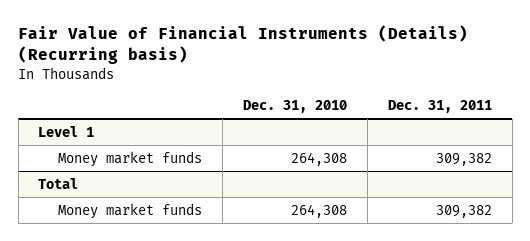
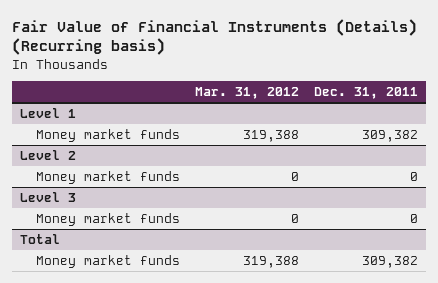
- | Dec. 31, 2010 | Dec. 31, 2011
+ | Mar. 31, 2012 | Dec. 31, 2011
+ Level 2
+ Money market funds | 0 | 0
+ Level 3
+ Money market funds | 0 | 0

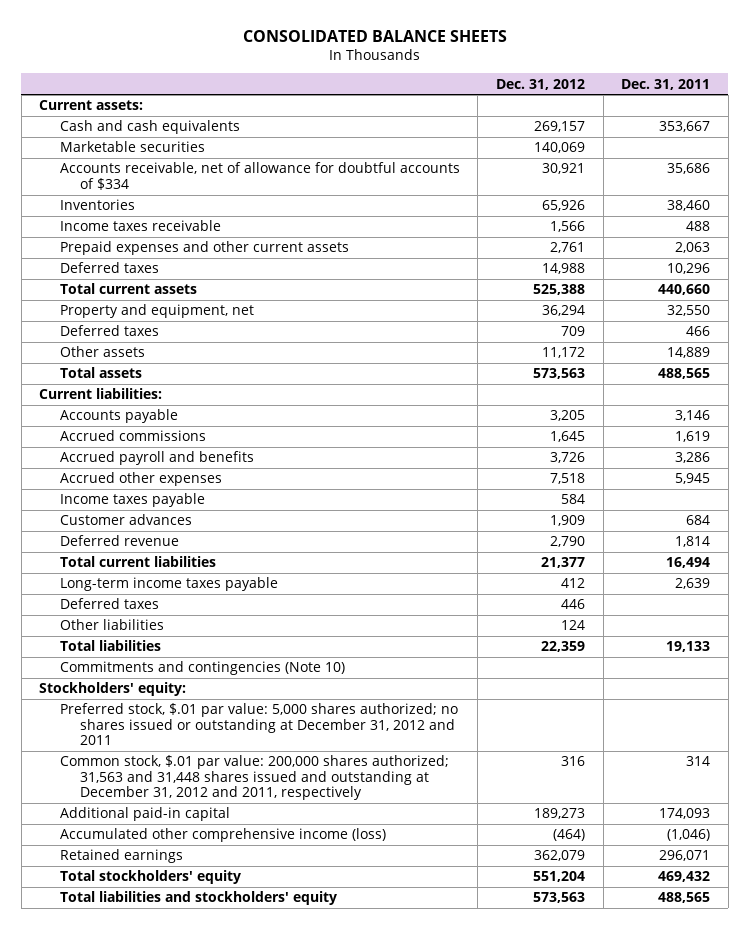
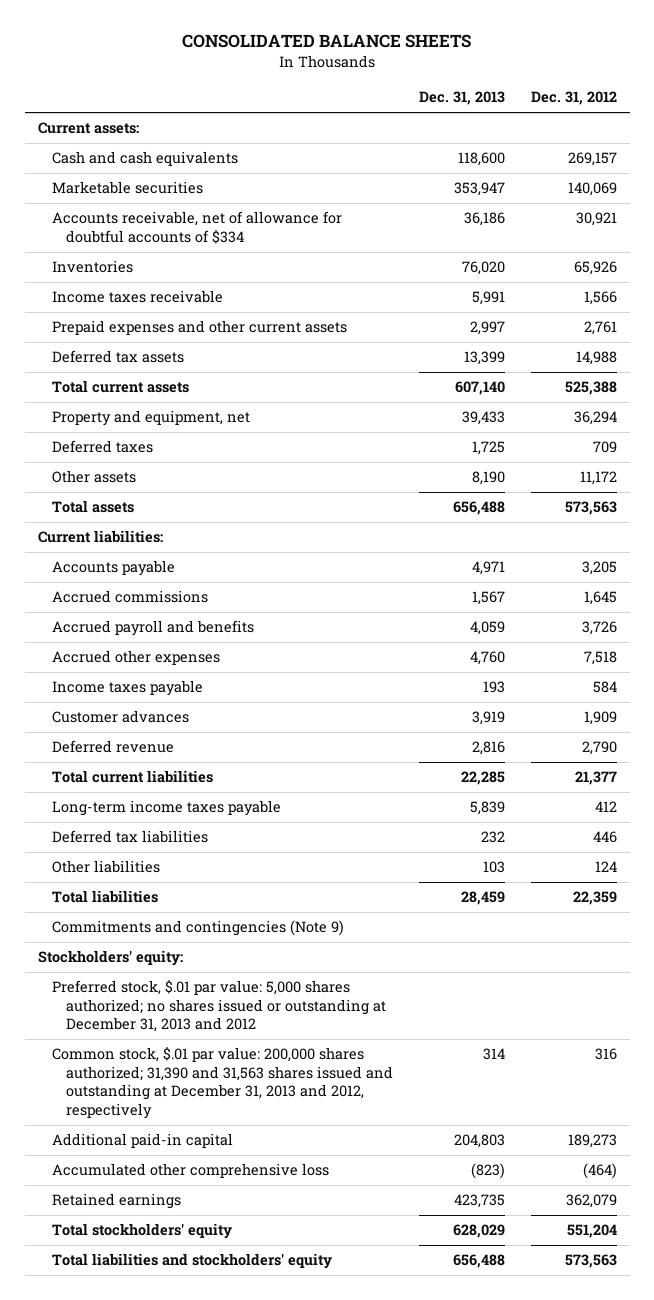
- | Dec. 31, 2012 | Dec. 31, 2011
+ | Dec. 31, 2013 | Dec. 31, 2012
- Deferred taxes | 14,988 | 10,296
+ Deferred tax assets | 13,399 | 14,988
- Deferred taxes | 446 |
+ Deferred tax liabilities | 232 | 446
- Commitments and contingencies (Note 10)
+ Commitments and contingencies (Note 9)
- Preferred stock, $.01 par value: 5,000 shares authorized; no shares issued or outstanding at December 31, 2012 and 2011
- Common stock, $.01 par value: 200,000 shares authorized; 31,563 and 31,448 shares issued and outstanding at December 31, 2012 and 2011, respectively | 316 | 314
+ Preferred stock, $.01 par value: 5,000 shares authorized; no shares issued or outstanding at December 31, 2013 and 2012
+ Common stock, $.01 par value: 200,000 shares authorized; 31,390 and 31,563 shares issued and outstanding at December 31, 2013 and 2012, respectively | 314 | 316
- Accumulated other comprehensive income (loss) | (464) | (1,046)
+ Accumulated other comprehensive loss | (823) | (464)

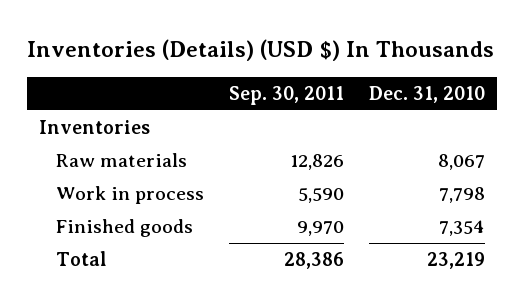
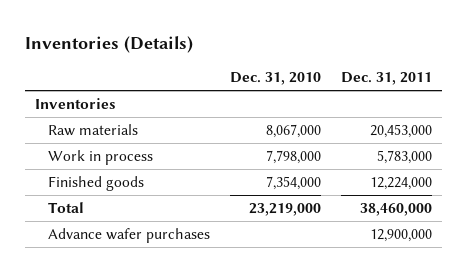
- Inventories (Details) (USD $) In Thousands
+ Inventories (Details)
- | Sep. 30, 2011 | Dec. 31, 2010
+ | Dec. 31, 2010 | Dec. 31, 2011
- Raw materials | 12,826 | 8,067
- Work in process | 5,590 | 7,798
- Finished goods | 9,970 | 7,354
- Total | 28,386 | 23,219
+ Raw materials | 8,067,000 | 20,453,000
+ Work in process | 7,798,000 | 5,783,000
+ Finished goods | 7,354,000 | 12,224,000
+ Total | 23,219,000 | 38,460,000
+ Advance wafer purchases | | 12,900,000

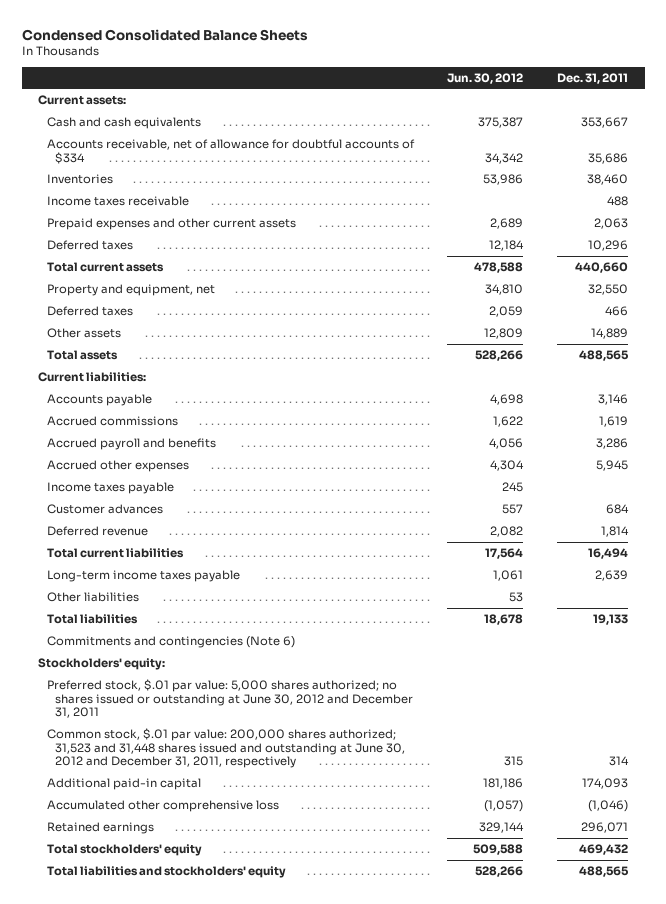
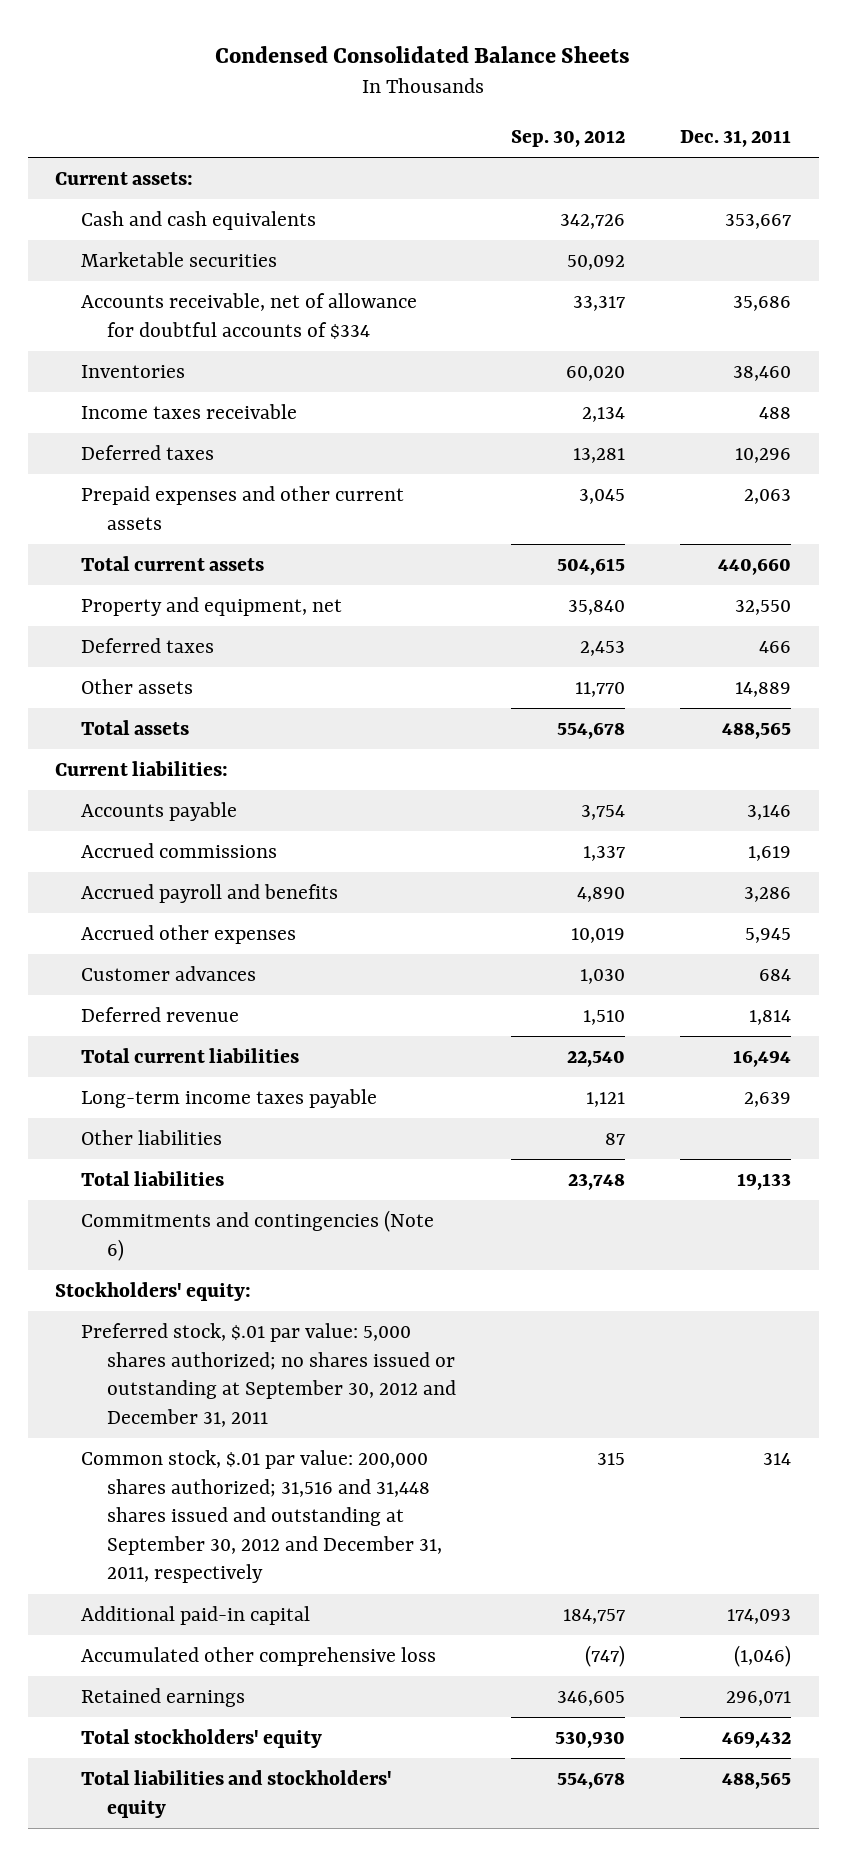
- | Jun. 30, 2012 | Dec. 31, 2011
+ | Sep. 30, 2012 | Dec. 31, 2011
+ Marketable securities | 50,092 |
moved down: Prepaid expenses and other current assets | 3,045 | 2,063
- Income taxes payable | 245 |
- Preferred stock, $.01 par value: 5,000 shares authorized; no shares issued or outstanding at June 30, 2012 and December 31, 2011
- Common stock, $.01 par value: 200,000 shares authorized; 31,523 and 31,448 shares issued and outstanding at June 30, 2012 and December 31, 2011, respectively | 315 | 314
+ Preferred stock, $.01 par value: 5,000 shares authorized; no shares issued or outstanding at September 30, 2012 and December 31, 2011
+ Common stock, $.01 par value: 200,000 shares authorized; 31,516 and 31,448 shares issued and outstanding at September 30, 2012 and December 31, 2011, respectively | 315 | 314

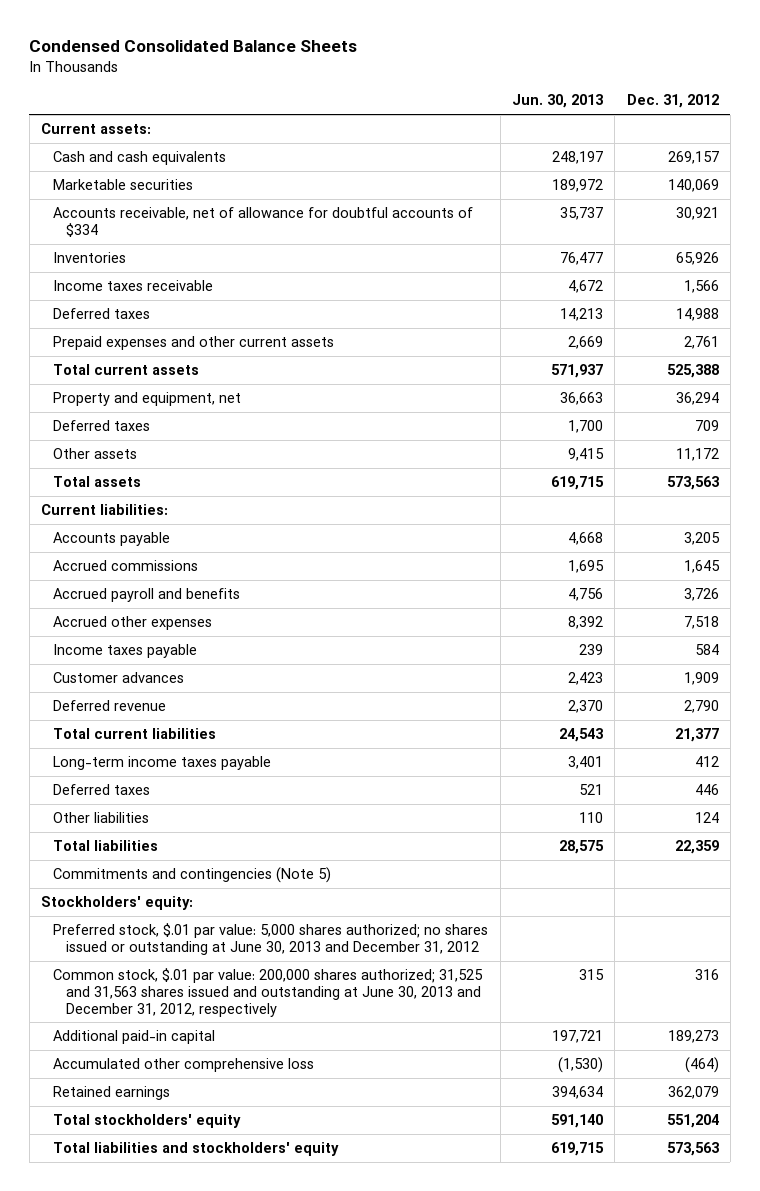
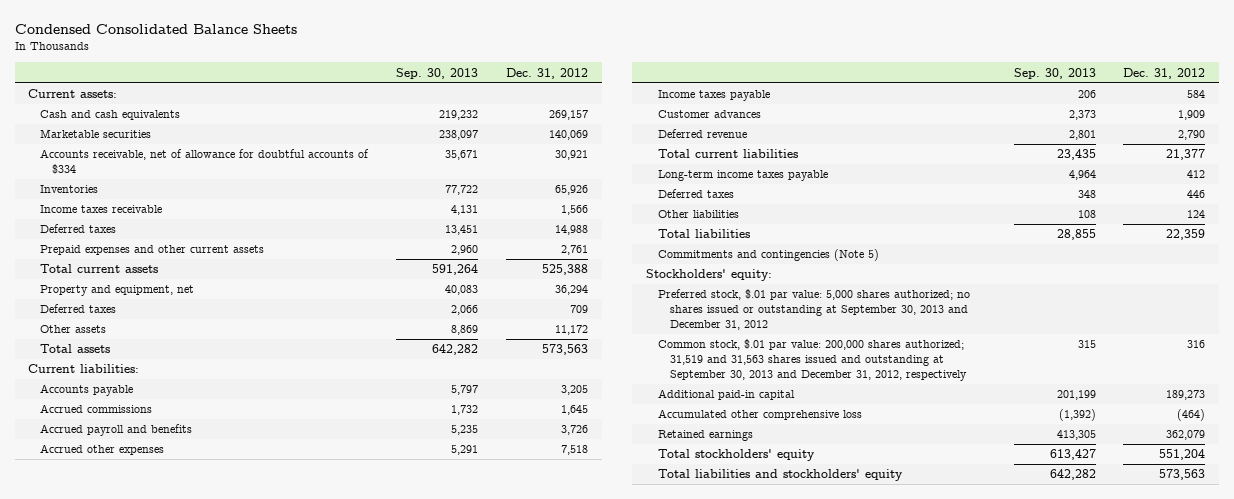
- | Jun. 30, 2013 | Dec. 31, 2012
+ | Sep. 30, 2013 | Dec. 31, 2012
- Preferred stock, $.01 par value: 5,000 shares authorized; no shares issued or outstanding at June 30, 2013 and December 31, 2012
- Common stock, $.01 par value: 200,000 shares authorized; 31,525 and 31,563 shares issued and outstanding at June 30, 2013 and December 31, 2012, respectively | 315 | 316
+ Preferred stock, $.01 par value: 5,000 shares authorized; no shares issued or outstanding at September 30, 2013 and December 31, 2012
+ Common stock, $.01 par value: 200,000 shares authorized; 31,519 and 31,563 shares issued and outstanding at September 30, 2013 and December 31, 2012, respectively | 315 | 316

